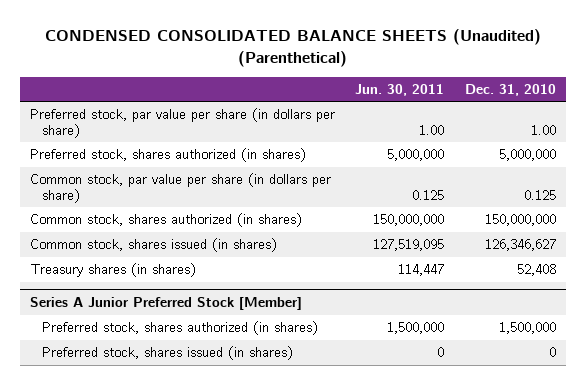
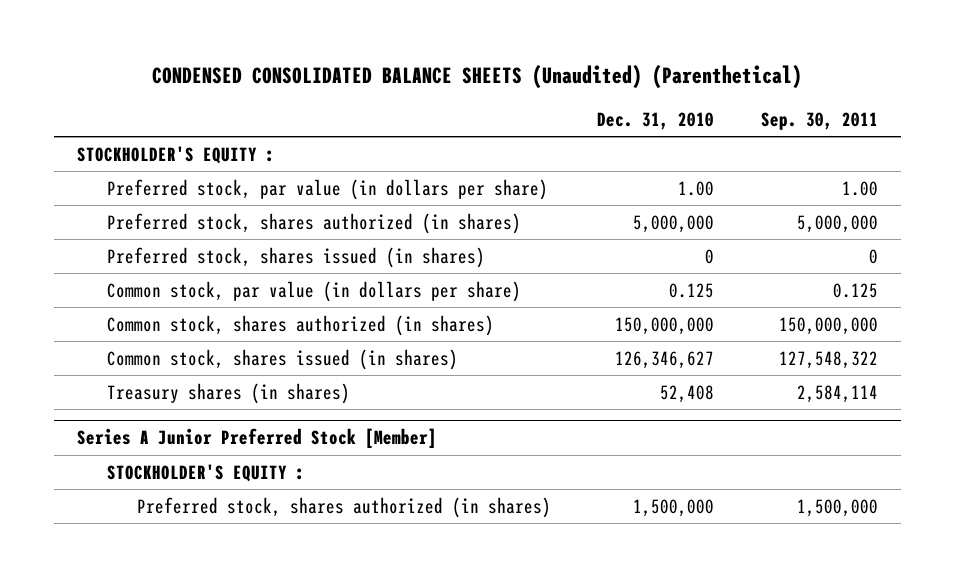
- | Jun. 30, 2011 | Dec. 31, 2010
+ | Dec. 31, 2010 | Sep. 30, 2011
- Preferred stock, par value per share (in dollars per share) | 1.00 | 1.00
+ STOCKHOLDER'S EQUITY :
+ Preferred stock, par value (in dollars per share) | 1.00 | 1.00
- Common stock, par value per share (in dollars per share) | 0.125 | 0.125
+ Preferred stock, shares issued (in shares) | 0 | 0
+ Common stock, par value (in dollars per share) | 0.125 | 0.125
@ Series A Junior Preferred Stock [Member]
+ STOCKHOLDER'S EQUITY :
- Preferred stock, shares issued (in shares) | 0 | 0

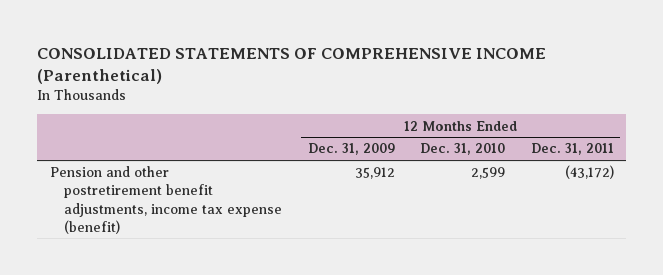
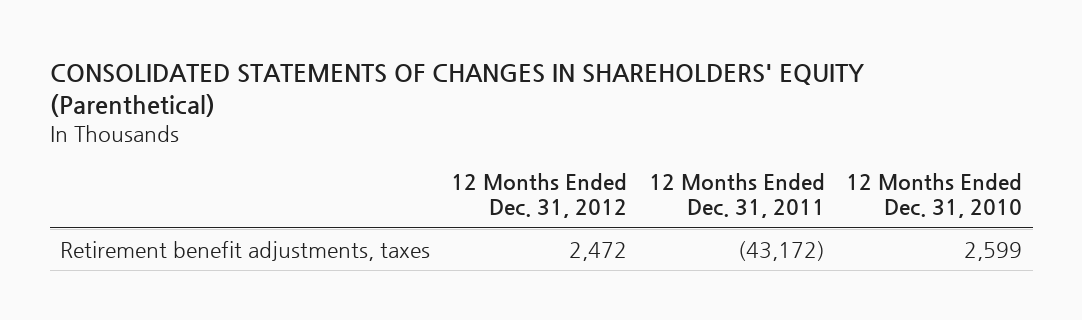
- CONSOLIDATED STATEMENTS OF COMPREHENSIVE INCOME (Parenthetical)
+ CONSOLIDATED STATEMENTS OF CHANGES IN SHAREHOLDERS' EQUITY (Parenthetical)
- | 12 Months Ended Dec. 31, 2009 | 12 Months Ended Dec. 31, 2010 | 12 Months Ended Dec. 31, 2011
+ | 12 Months Ended Dec. 31, 2012 | 12 Months Ended Dec. 31, 2011 | 12 Months Ended Dec. 31, 2010
- Pension and other postretirement benefit adjustments, income tax expense (benefit) | 35,912 | 2,599 | (43,172)
+ Retirement benefit adjustments, taxes | 2,472 | (43,172) | 2,599

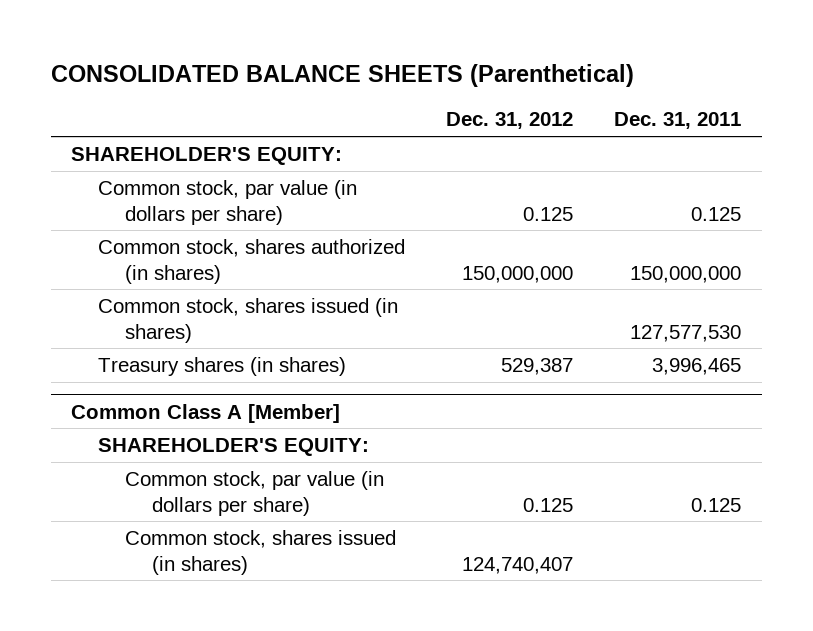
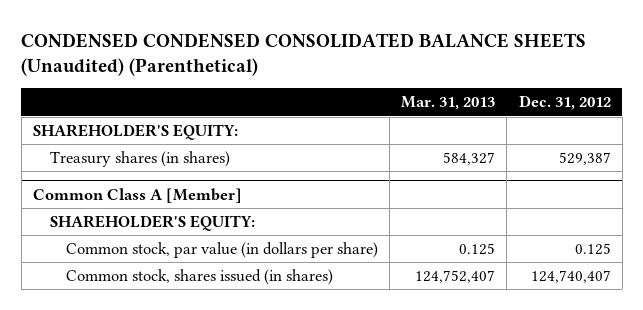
- CONSOLIDATED BALANCE SHEETS (Parenthetical)
+ CONDENSED CONDENSED CONSOLIDATED BALANCE SHEETS (Unaudited) (Parenthetical)
- | Dec. 31, 2012 | Dec. 31, 2011
+ | Mar. 31, 2013 | Dec. 31, 2012
- Common stock, par value (in dollars per share) | 0.125 | 0.125
- Common stock, shares authorized (in shares) | 150,000,000 | 150,000,000
- Common stock, shares issued (in shares) | | 127,577,530

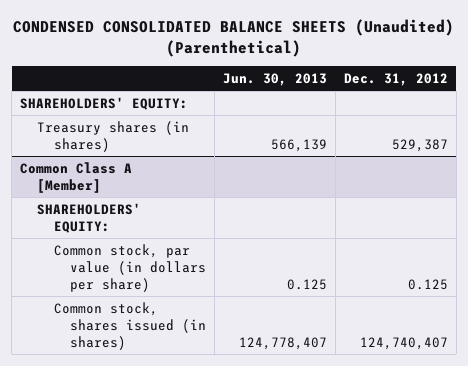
- CONDENSED CONDENSED CONSOLIDATED BALANCE SHEETS (Unaudited) (Parenthetical)
+ CONDENSED CONSOLIDATED BALANCE SHEETS (Unaudited) (Parenthetical)
- | Mar. 31, 2013 | Dec. 31, 2012
+ | Jun. 30, 2013 | Dec. 31, 2012
- SHAREHOLDER'S EQUITY:
+ SHAREHOLDERS' EQUITY:
@ Common Class A [Member]
- SHAREHOLDER'S EQUITY:
+ SHAREHOLDERS' EQUITY:

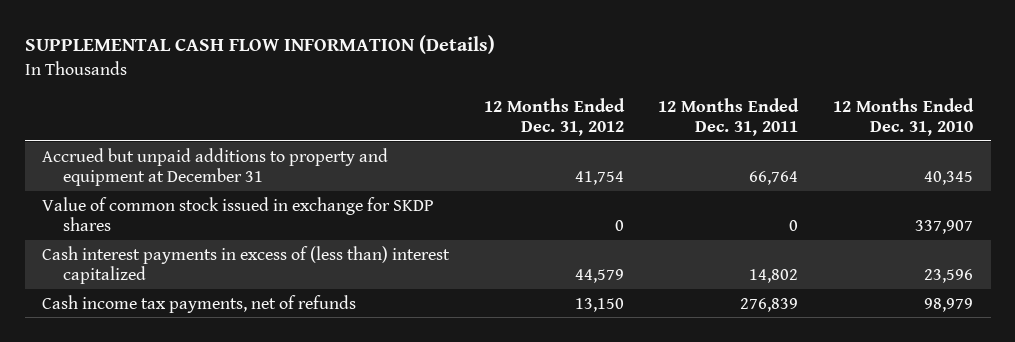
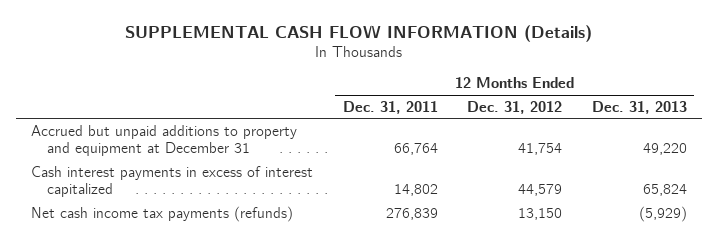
- | 12 Months Ended Dec. 31, 2012 | 12 Months Ended Dec. 31, 2011 | 12 Months Ended Dec. 31, 2010
+ | 12 Months Ended Dec. 31, 2011 | 12 Months Ended Dec. 31, 2012 | 12 Months Ended Dec. 31, 2013
- Value of common stock issued in exchange for SKDP shares | 0 | 0 | 337,907
- Cash interest payments in excess of (less than) interest capitalized | 44,579 | 14,802 | 23,596
- Cash income tax payments, net of refunds | 13,150 | 276,839 | 98,979
+ Cash interest payments in excess of interest capitalized | 14,802 | 44,579 | 65,824
+ Net cash income tax payments (refunds) | 276,839 | 13,150 | (5,929)

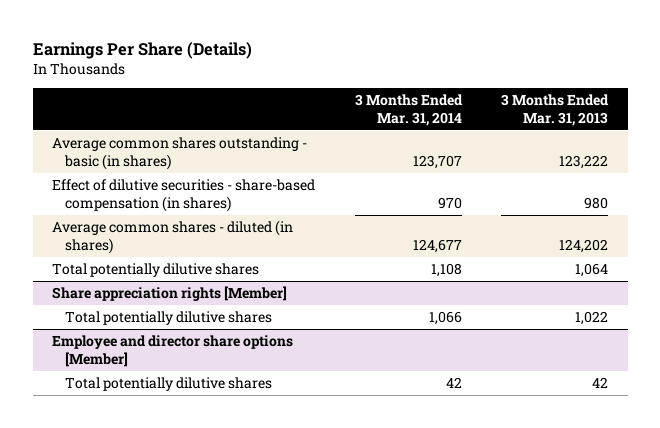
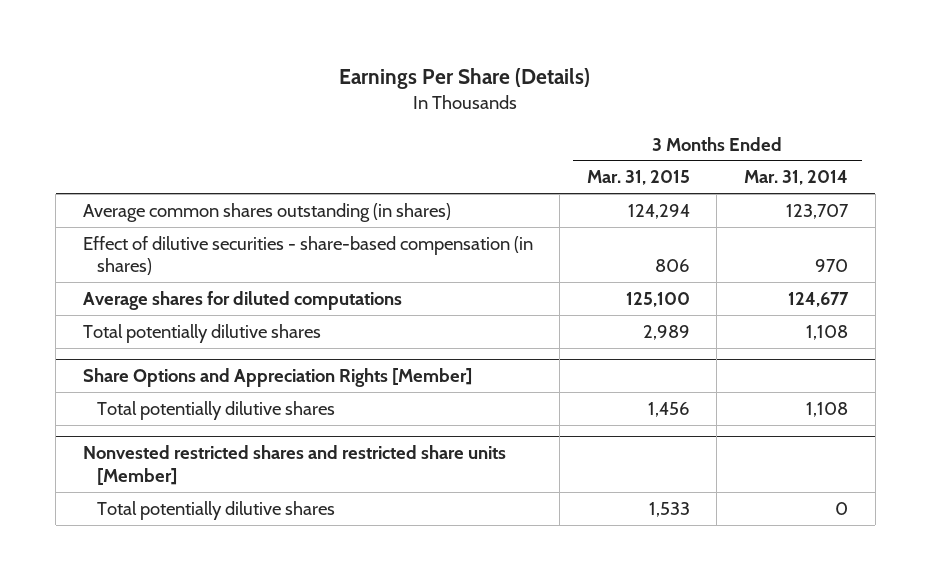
- | 3 Months Ended Mar. 31, 2014 | 3 Months Ended Mar. 31, 2013
+ | 3 Months Ended Mar. 31, 2015 | 3 Months Ended Mar. 31, 2014
- Average common shares outstanding - basic (in shares) | 123,707 | 123,222
+ Average common shares outstanding (in shares) | 124,294 | 123,707
- Average common shares - diluted (in shares) | 124,677 | 124,202
+ Average shares for diluted computations | 125,100 | 124,677
- Share appreciation rights [Member]
- Total potentially dilutive shares | 1,066 | 1,022
- Employee and director share options [Member]
- Total potentially dilutive shares | 42 | 42
+ Share Options and Appreciation Rights [Member]
+ Total potentially dilutive shares | 1,456 | 1,108
+ Nonvested restricted shares and restricted share units [Member]
+ Total potentially dilutive shares | 1,533 | 0

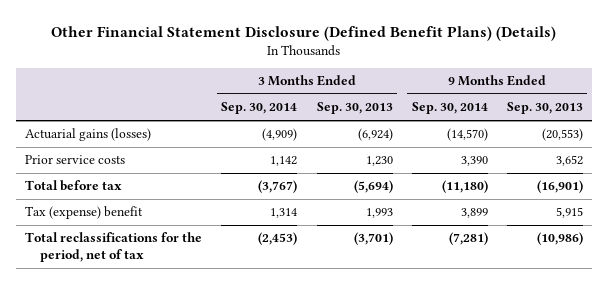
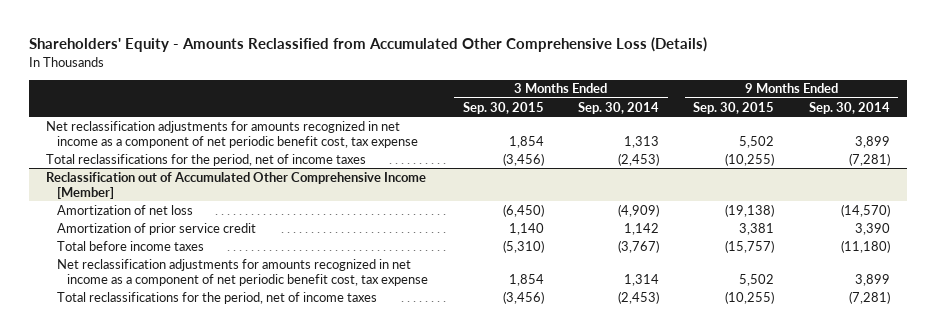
- Other Financial Statement Disclosure (Defined Benefit Plans) (Details)
+ Shareholders' Equity - Amounts Reclassified from Accumulated Other Comprehensive Loss (Details)
- | 3 Months Ended Sep. 30, 2014 | 3 Months Ended Sep. 30, 2013 | 9 Months Ended Sep. 30, 2014 | 9 Months Ended Sep. 30, 2013
+ | 3 Months Ended Sep. 30, 2015 | 3 Months Ended Sep. 30, 2014 | 9 Months Ended Sep. 30, 2015 | 9 Months Ended Sep. 30, 2014
- Actuarial gains (losses) | (4,909) | (6,924) | (14,570) | (20,553)
- Prior service costs | 1,142 | 1,230 | 3,390 | 3,652
- Total before tax | (3,767) | (5,694) | (11,180) | (16,901)
- Tax (expense) benefit | 1,314 | 1,993 | 3,899 | 5,915
- Total reclassifications for the period, net of tax | (2,453) | (3,701) | (7,281) | (10,986)
+ Net reclassification adjustments for amounts recognized in net income as a component of net periodic benefit cost, tax expense | 1,854 | 1,313 | 5,502 | 3,899
+ Total reclassifications for the period, net of income taxes | (3,456) | (2,453) | (10,255) | (7,281)
+ Reclassification out of Accumulated Other Comprehensive Income [Member]
+ Amortization of net loss | (6,450) | (4,909) | (19,138) | (14,570)
+ Amortization of prior service credit | 1,140 | 1,142 | 3,381 | 3,390
+ Total before income taxes | (5,310) | (3,767) | (15,757) | (11,180)
+ Net reclassification adjustments for amounts recognized in net income as a component of net periodic benefit cost, tax expense | 1,854 | 1,314 | 5,502 | 3,899
+ Total reclassifications for the period, net of income taxes | (3,456) | (2,453) | (10,255) | (7,281)

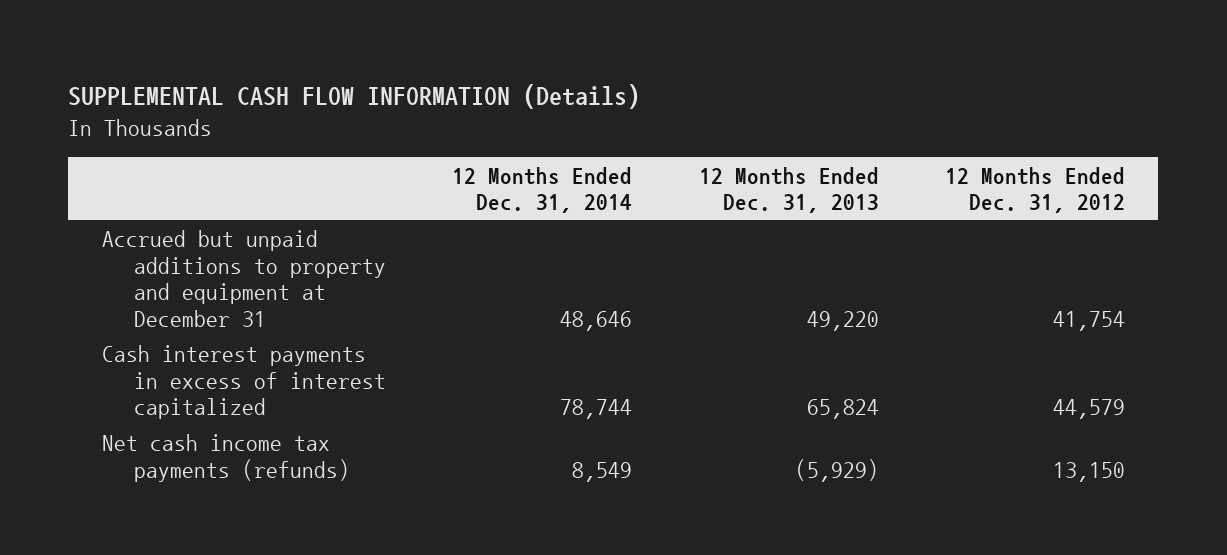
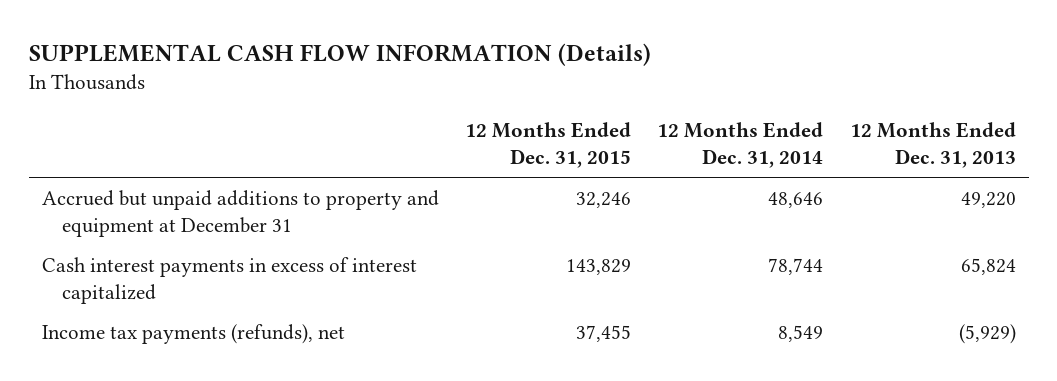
- | 12 Months Ended Dec. 31, 2014 | 12 Months Ended Dec. 31, 2013 | 12 Months Ended Dec. 31, 2012
+ | 12 Months Ended Dec. 31, 2015 | 12 Months Ended Dec. 31, 2014 | 12 Months Ended Dec. 31, 2013
- Net cash income tax payments (refunds) | 8,549 | (5,929) | 13,150
+ Income tax payments (refunds), net | 37,455 | 8,549 | (5,929)

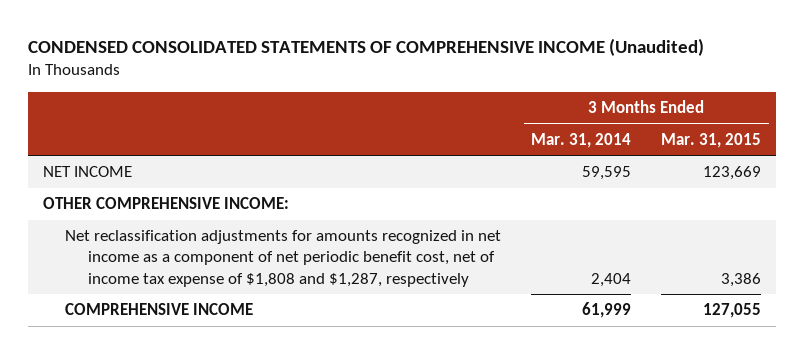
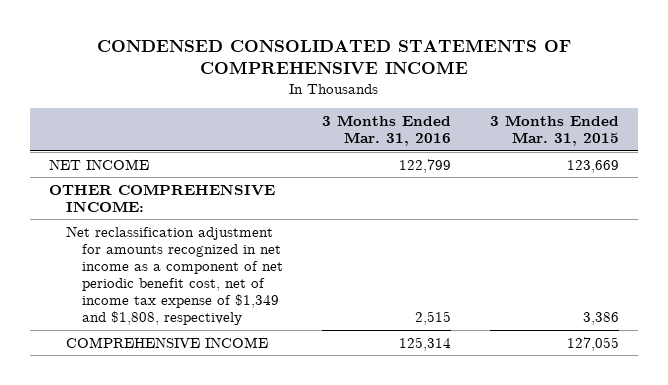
- CONDENSED CONSOLIDATED STATEMENTS OF COMPREHENSIVE INCOME (Unaudited)
+ CONDENSED CONSOLIDATED STATEMENTS OF COMPREHENSIVE INCOME
- | 3 Months Ended Mar. 31, 2014 | 3 Months Ended Mar. 31, 2015
+ | 3 Months Ended Mar. 31, 2016 | 3 Months Ended Mar. 31, 2015
- Net reclassification adjustments for amounts recognized in net income as a component of net periodic benefit cost, net of income tax expense of $1,808 and $1,287, respectively | 2,404 | 3,386
+ Net reclassification adjustment for amounts recognized in net income as a component of net periodic benefit cost, net of income tax expense of $1,349 and $1,808, respectively | 2,515 | 3,386

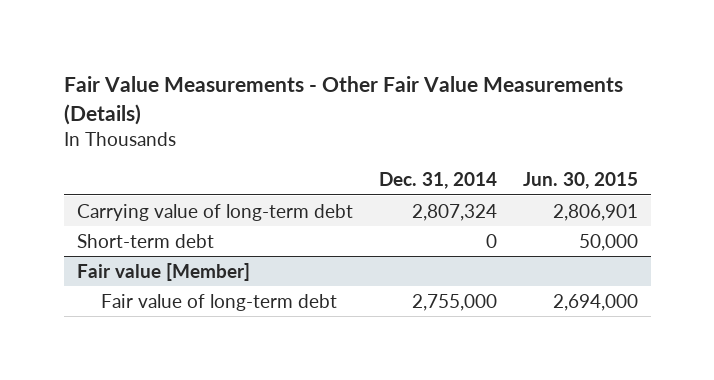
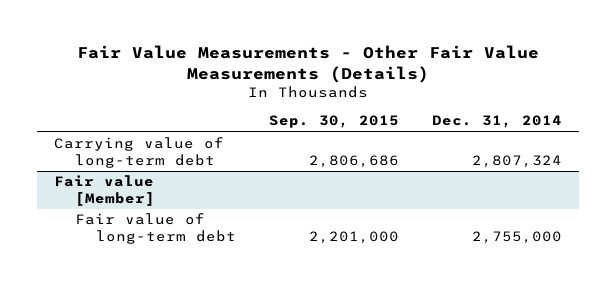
- | Dec. 31, 2014 | Jun. 30, 2015
+ | Sep. 30, 2015 | Dec. 31, 2014
- Short-term debt | 0 | 50,000

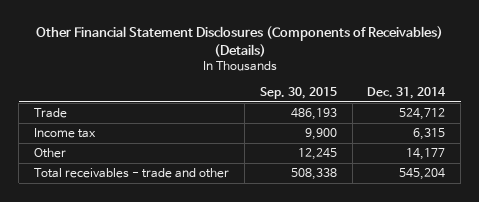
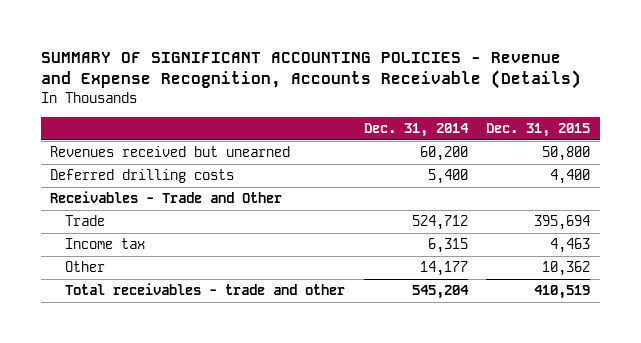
- Other Financial Statement Disclosures (Components of Receivables) (Details)
+ SUMMARY OF SIGNIFICANT ACCOUNTING POLICIES - Revenue and Expense Recognition, Accounts Receivable (Details)
- | Sep. 30, 2015 | Dec. 31, 2014
+ | Dec. 31, 2014 | Dec. 31, 2015
+ Revenues received but unearned | 60,200 | 50,800
+ Deferred drilling costs | 5,400 | 4,400
+ Receivables - Trade and Other

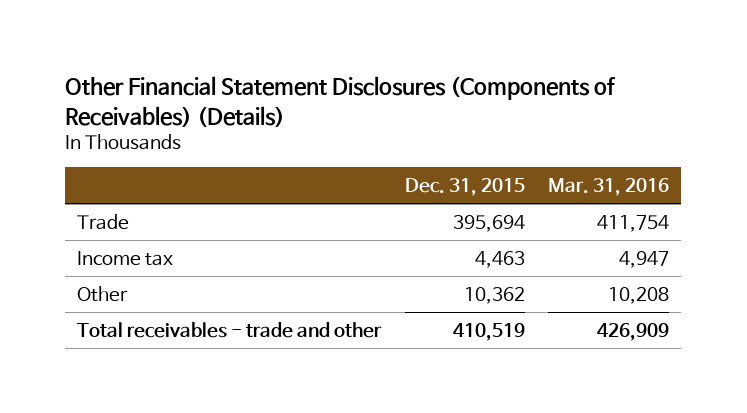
- SUMMARY OF SIGNIFICANT ACCOUNTING POLICIES - Revenue and Expense Recognition, Accounts Receivable (Details)
+ Other Financial Statement Disclosures (Components of Receivables) (Details)
- | Dec. 31, 2014 | Dec. 31, 2015
+ | Dec. 31, 2015 | Mar. 31, 2016
- Revenues received but unearned | 60,200 | 50,800
- Deferred drilling costs | 5,400 | 4,400
- Receivables - Trade and Other

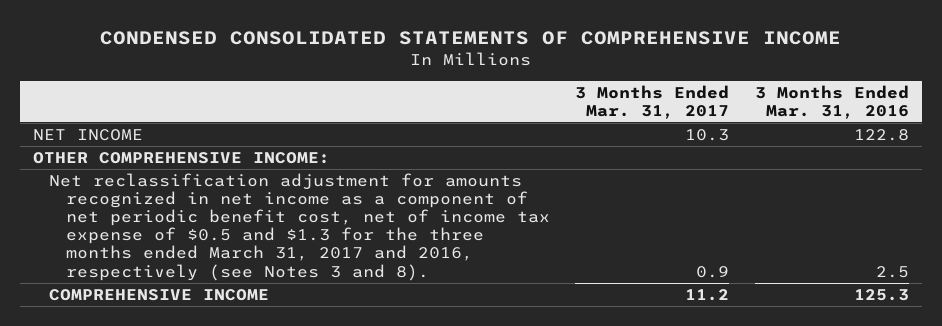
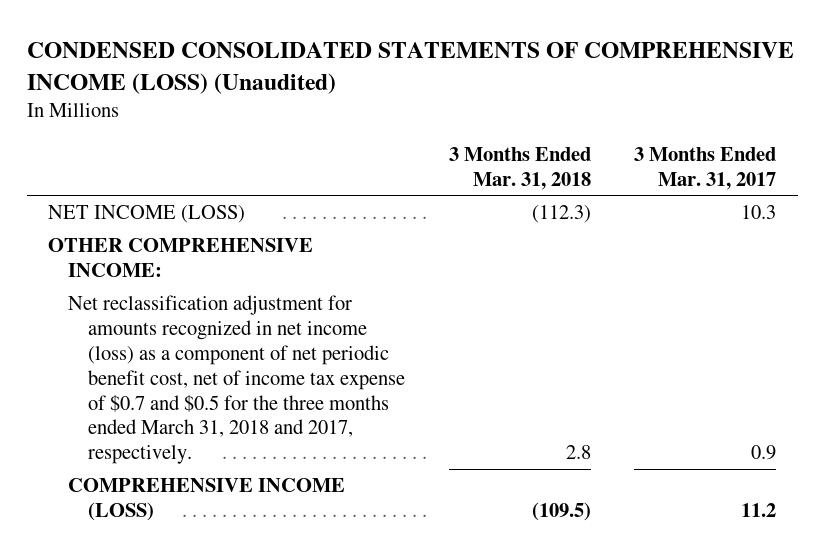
- CONDENSED CONSOLIDATED STATEMENTS OF COMPREHENSIVE INCOME
+ CONDENSED CONSOLIDATED STATEMENTS OF COMPREHENSIVE INCOME (LOSS) (Unaudited)
- | 3 Months Ended Mar. 31, 2017 | 3 Months Ended Mar. 31, 2016
+ | 3 Months Ended Mar. 31, 2018 | 3 Months Ended Mar. 31, 2017
- NET INCOME | 10.3 | 122.8
+ NET INCOME (LOSS) | (112.3) | 10.3
- Net reclassification adjustment for amounts recognized in net income as a component of net periodic benefit cost, net of income tax expense of $0.5 and $1.3 for the three months ended March 31, 2017 and 2016, respectively (see Notes 3 and 8). | 0.9 | 2.5
- COMPREHENSIVE INCOME | 11.2 | 125.3
+ Net reclassification adjustment for amounts recognized in net income (loss) as a component of net periodic benefit cost, net of income tax expense of $0.7 and $0.5 for the three months ended March 31, 2018 and 2017, respectively. | 2.8 | 0.9
+ COMPREHENSIVE INCOME (LOSS) | (109.5) | 11.2

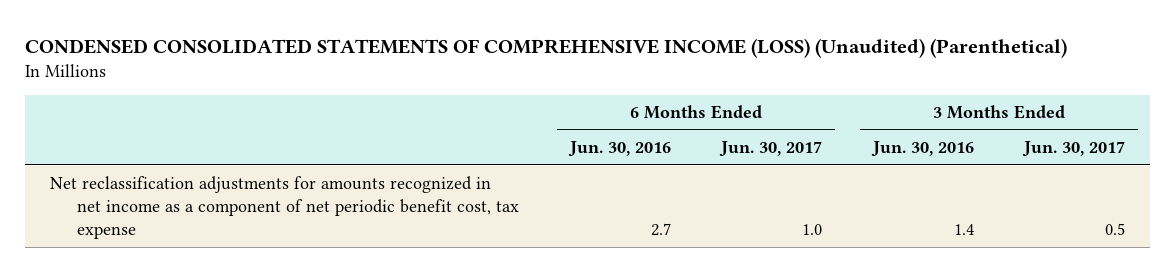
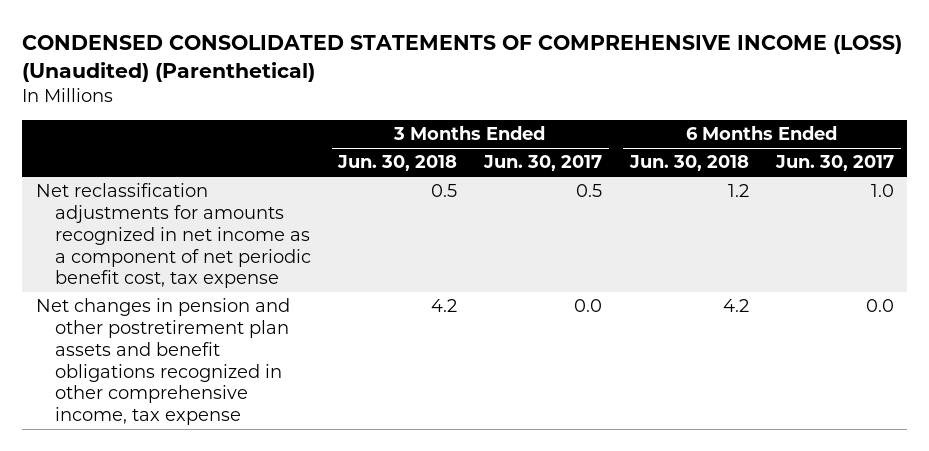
- | 6 Months Ended Jun. 30, 2016 | 6 Months Ended Jun. 30, 2017 | 3 Months Ended Jun. 30, 2016 | 3 Months Ended Jun. 30, 2017
+ | 3 Months Ended Jun. 30, 2018 | 3 Months Ended Jun. 30, 2017 | 6 Months Ended Jun. 30, 2018 | 6 Months Ended Jun. 30, 2017
+ Net changes in pension and other postretirement plan assets and benefit obligations recognized in other comprehensive income, tax expense | 4.2 | 0.0 | 4.2 | 0.0

